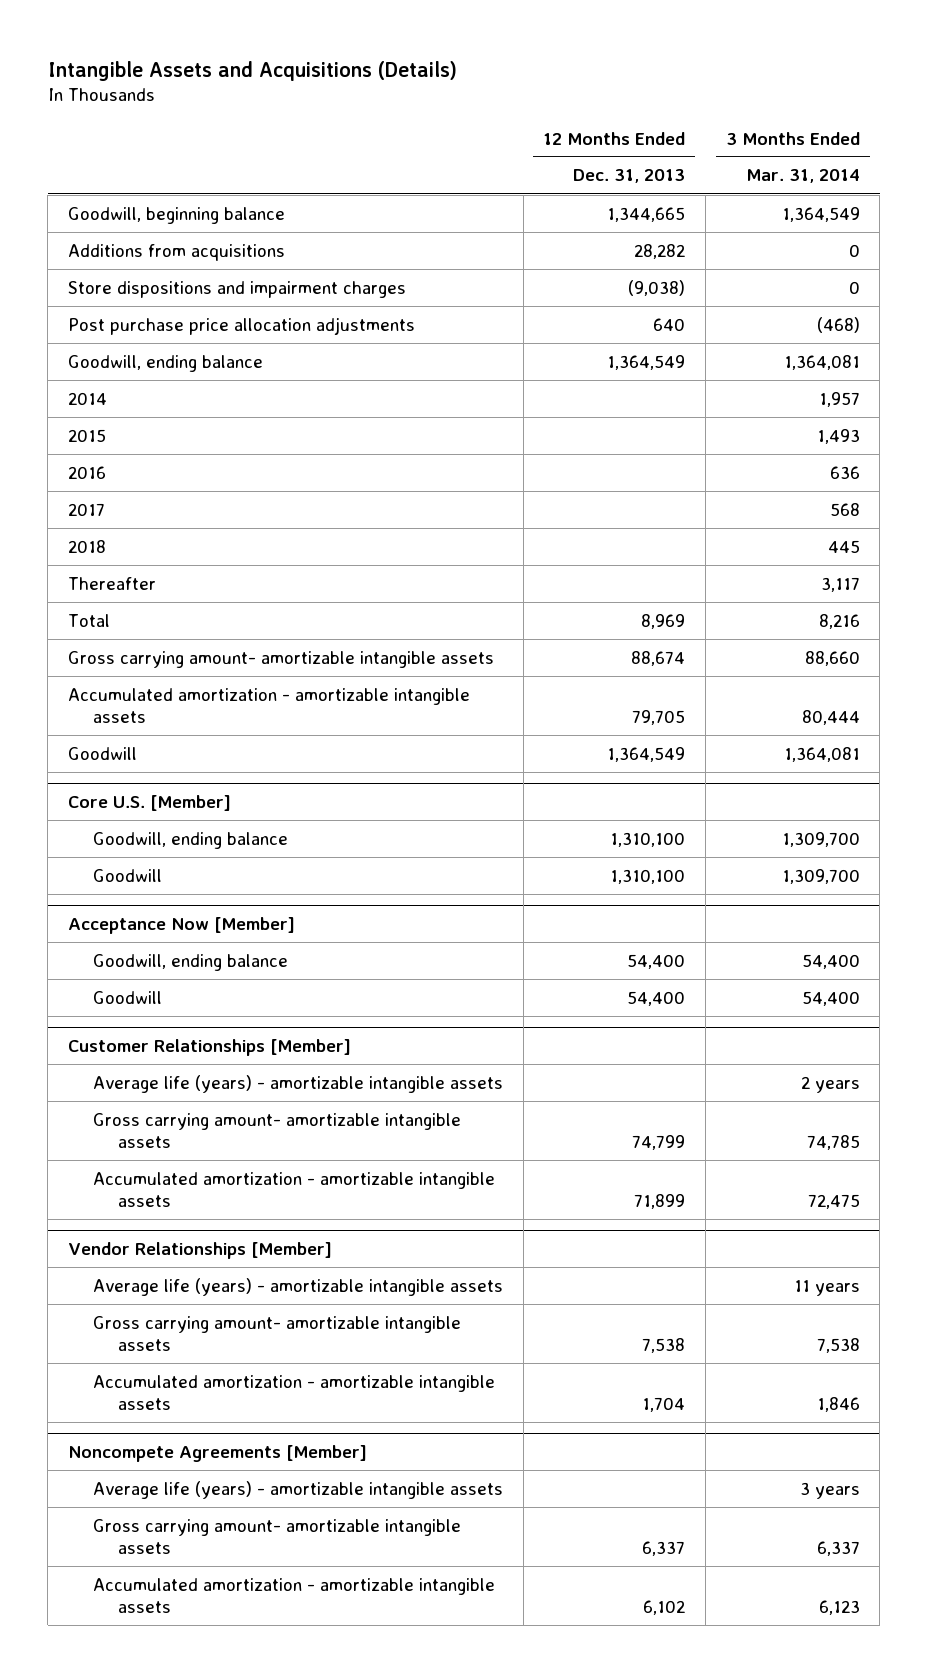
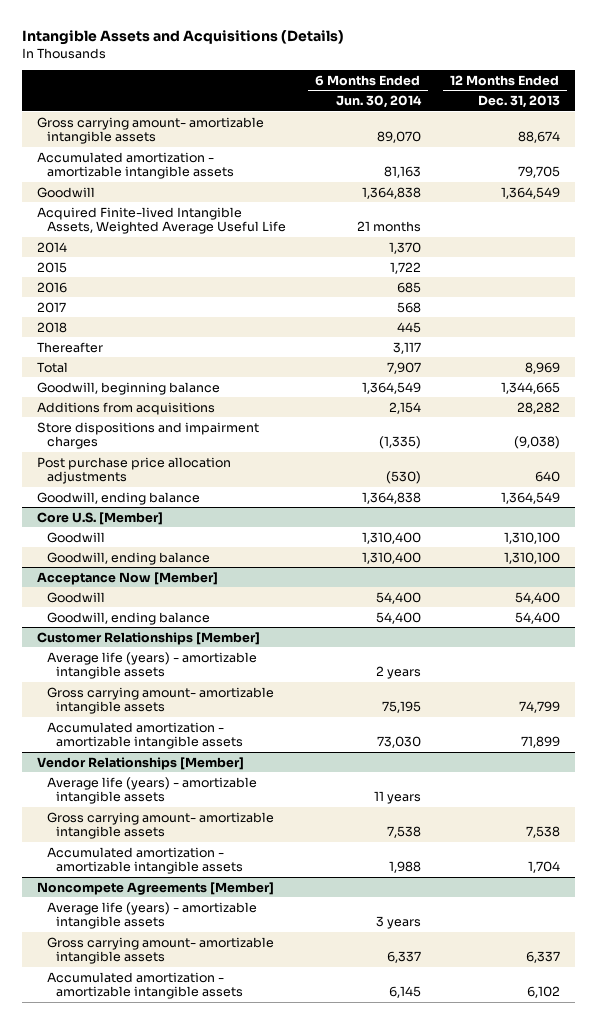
- | 12 Months Ended Dec. 31, 2013 | 3 Months Ended Mar. 31, 2014
+ | 6 Months Ended Jun. 30, 2014 | 12 Months Ended Dec. 31, 2013
moved up: Gross carrying amount- amortizable intangible assets | 89,070 | 88,674
moved up: Accumulated amortization - amortizable intangible assets | 81,163 | 79,705
moved up: Goodwill | 1,364,838 | 1,364,549
+ Acquired Finite-lived Intangible Assets, Weighted Average Useful Life | 21 months |
moved down: Goodwill, beginning balance | 1,364,549 | 1,344,665
moved down: Additions from acquisitions | 2,154 | 28,282
moved down: Store dispositions and impairment charges | (1,335) | (9,038)
moved down: Post purchase price allocation adjustments | (530) | 640
moved down: Goodwill, ending balance | 1,364,838 | 1,364,549
@ Core U.S. [Member]
moved down: Goodwill, ending balance | 1,310,400 | 1,310,100
@ Acceptance Now [Member]
moved down: Goodwill, ending balance | 54,400 | 54,400

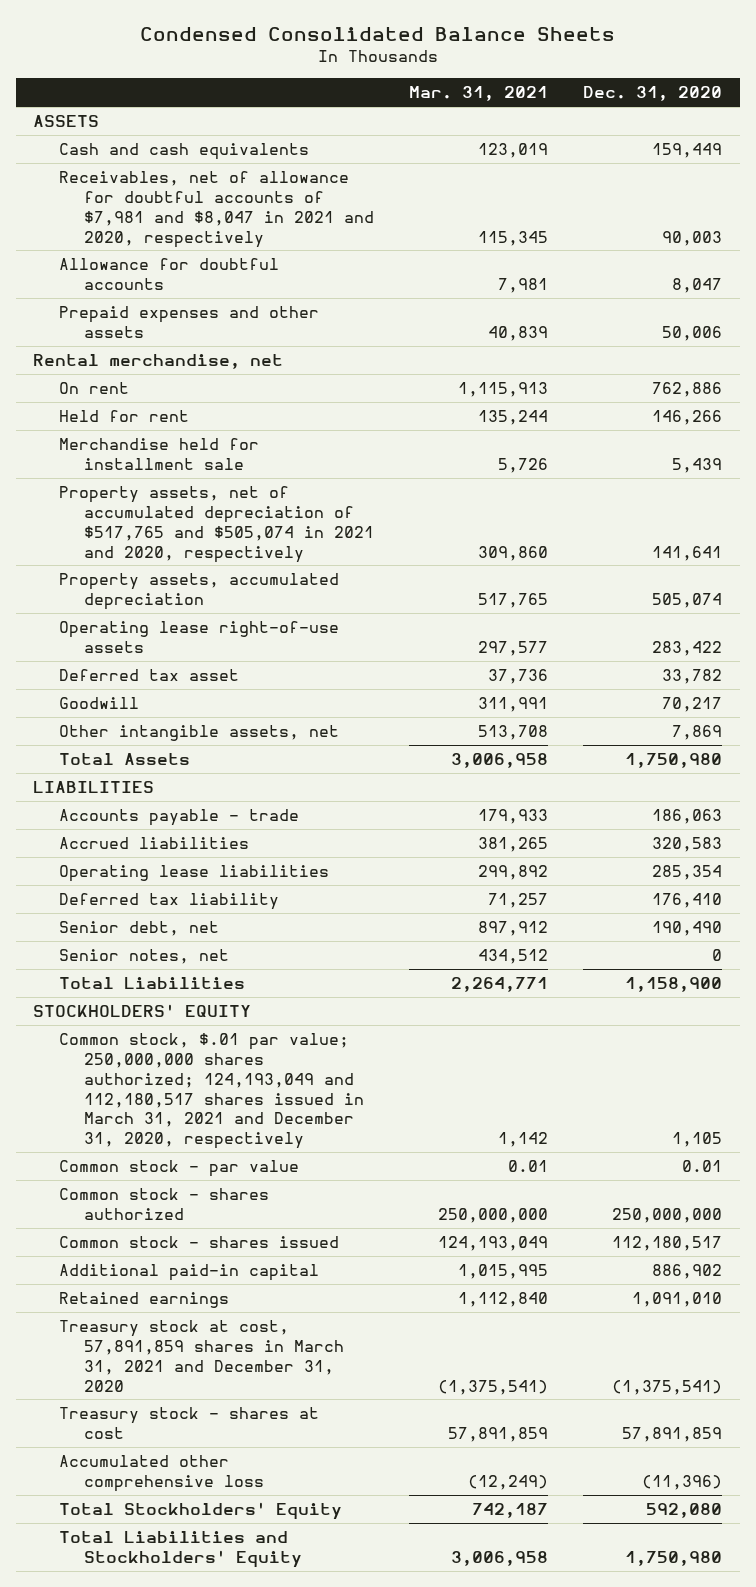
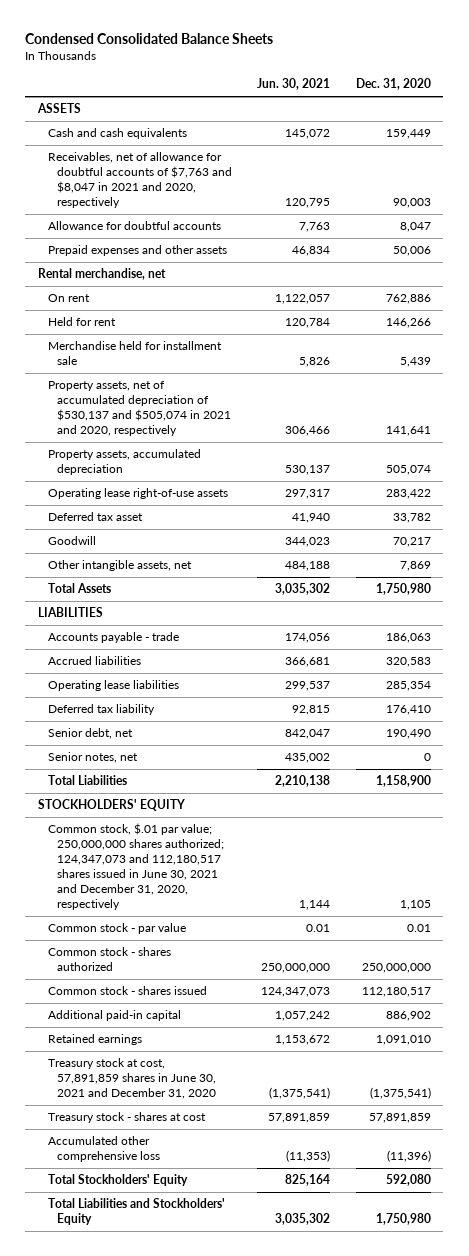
- | Mar. 31, 2021 | Dec. 31, 2020
+ | Jun. 30, 2021 | Dec. 31, 2020
- Receivables, net of allowance for doubtful accounts of $7,981 and $8,047 in 2021 and 2020, respectively | 115,345 | 90,003
+ Receivables, net of allowance for doubtful accounts of $7,763 and $8,047 in 2021 and 2020, respectively | 120,795 | 90,003
- Property assets, net of accumulated depreciation of $517,765 and $505,074 in 2021 and 2020, respectively | 309,860 | 141,641
+ Property assets, net of accumulated depreciation of $530,137 and $505,074 in 2021 and 2020, respectively | 306,466 | 141,641
- Common stock, $.01 par value; 250,000,000 shares authorized; 124,193,049 and 112,180,517 shares issued in March 31, 2021 and December 31, 2020, respectively | 1,142 | 1,105
+ Common stock, $.01 par value; 250,000,000 shares authorized; 124,347,073 and 112,180,517 shares issued in June 30, 2021 and December 31, 2020, respectively | 1,144 | 1,105
- Treasury stock at cost, 57,891,859 shares in March 31, 2021 and December 31, 2020 | (1,375,541) | (1,375,541)
+ Treasury stock at cost, 57,891,859 shares in June 30, 2021 and December 31, 2020 | (1,375,541) | (1,375,541)

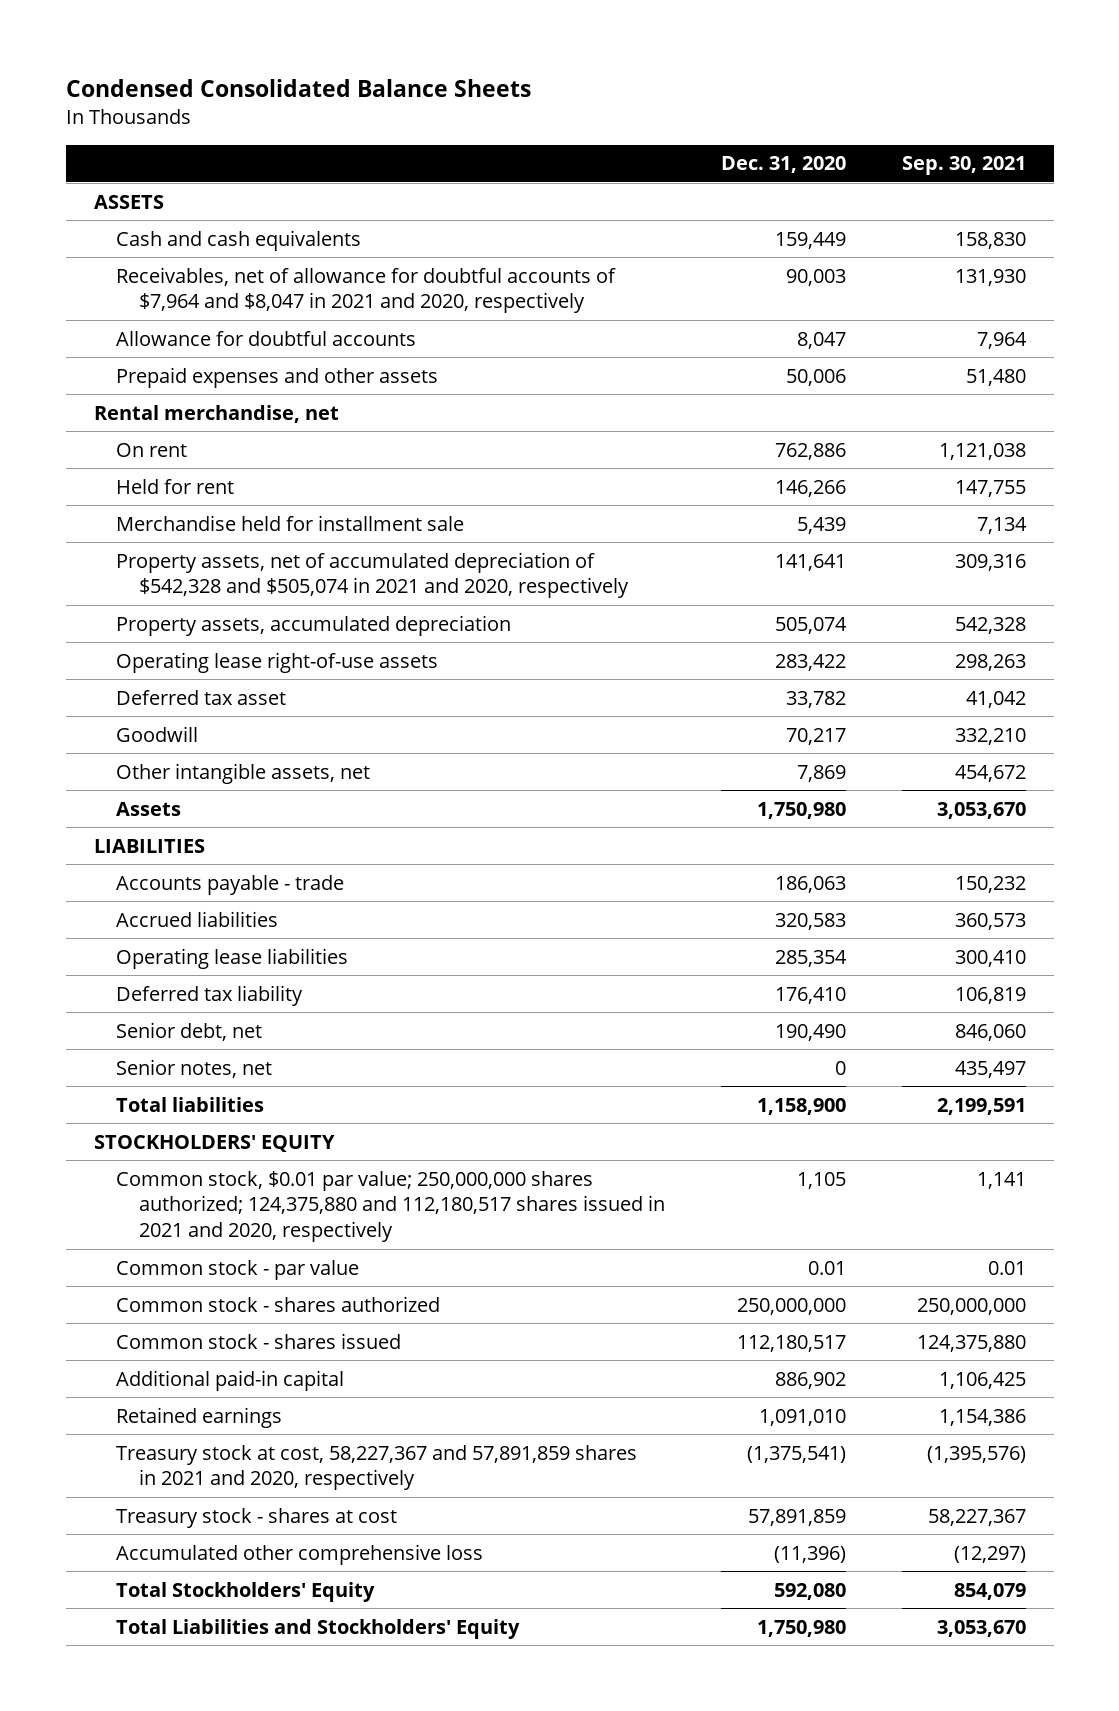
- | Jun. 30, 2021 | Dec. 31, 2020
+ | Dec. 31, 2020 | Sep. 30, 2021
- Receivables, net of allowance for doubtful accounts of $7,763 and $8,047 in 2021 and 2020, respectively | 120,795 | 90,003
+ Receivables, net of allowance for doubtful accounts of $7,964 and $8,047 in 2021 and 2020, respectively | 90,003 | 131,930
- Property assets, net of accumulated depreciation of $530,137 and $505,074 in 2021 and 2020, respectively | 306,466 | 141,641
+ Property assets, net of accumulated depreciation of $542,328 and $505,074 in 2021 and 2020, respectively | 141,641 | 309,316
- Total Assets | 3,035,302 | 1,750,980
+ Assets | 1,750,980 | 3,053,670
- Total Liabilities | 2,210,138 | 1,158,900
+ Total liabilities | 1,158,900 | 2,199,591
- Common stock, $.01 par value; 250,000,000 shares authorized; 124,347,073 and 112,180,517 shares issued in June 30, 2021 and December 31, 2020, respectively | 1,144 | 1,105
+ Common stock, $0.01 par value; 250,000,000 shares authorized; 124,375,880 and 112,180,517 shares issued in 2021 and 2020, respectively | 1,105 | 1,141
- Treasury stock at cost, 57,891,859 shares in June 30, 2021 and December 31, 2020 | (1,375,541) | (1,375,541)
+ Treasury stock at cost, 58,227,367 and 57,891,859 shares in 2021 and 2020, respectively | (1,375,541) | (1,395,576)

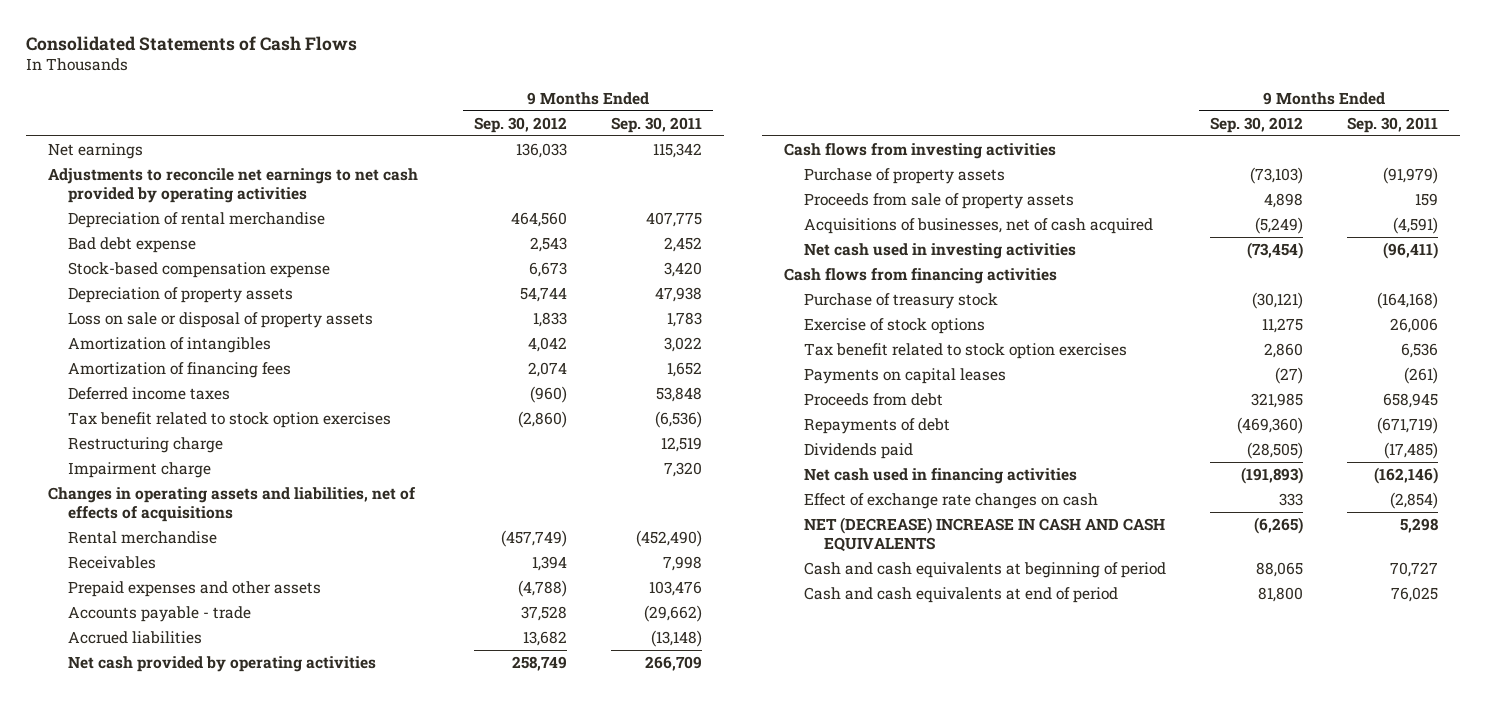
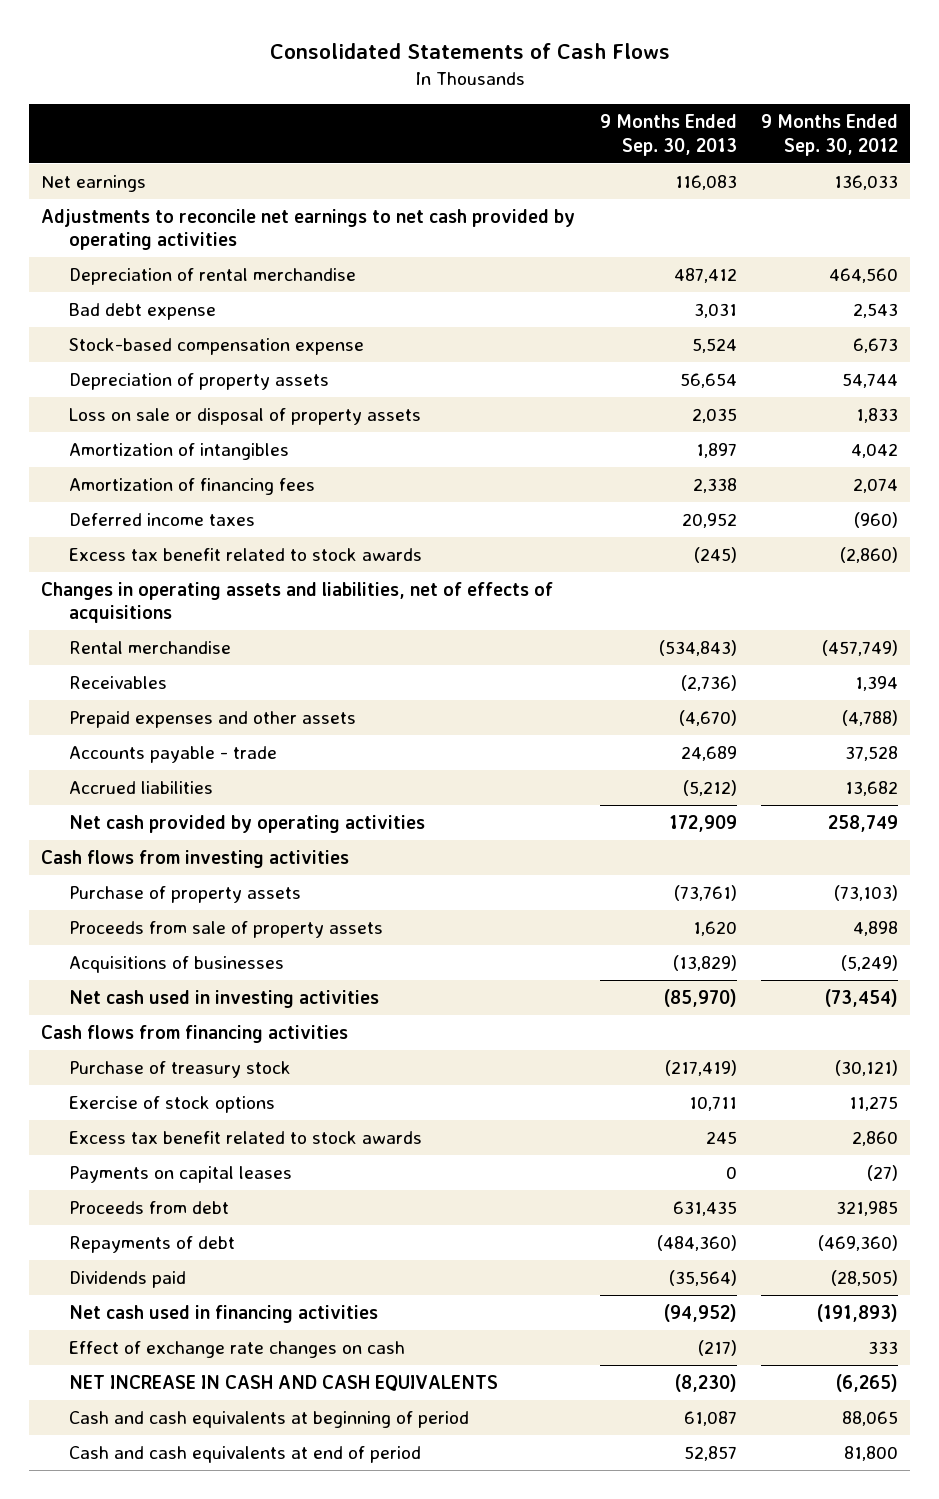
- | 9 Months Ended Sep. 30, 2012 | 9 Months Ended Sep. 30, 2011
+ | 9 Months Ended Sep. 30, 2013 | 9 Months Ended Sep. 30, 2012
- Tax benefit related to stock option exercises | (2,860) | (6,536)
- Restructuring charge | | 12,519
- Impairment charge | | 7,320
+ Excess tax benefit related to stock awards | (245) | (2,860)
- Acquisitions of businesses, net of cash acquired | (5,249) | (4,591)
+ Acquisitions of businesses | (13,829) | (5,249)
- Tax benefit related to stock option exercises | 2,860 | 6,536
+ Excess tax benefit related to stock awards | 245 | 2,860
- NET (DECREASE) INCREASE IN CASH AND CASH EQUIVALENTS | (6,265) | 5,298
+ NET INCREASE IN CASH AND CASH EQUIVALENTS | (8,230) | (6,265)

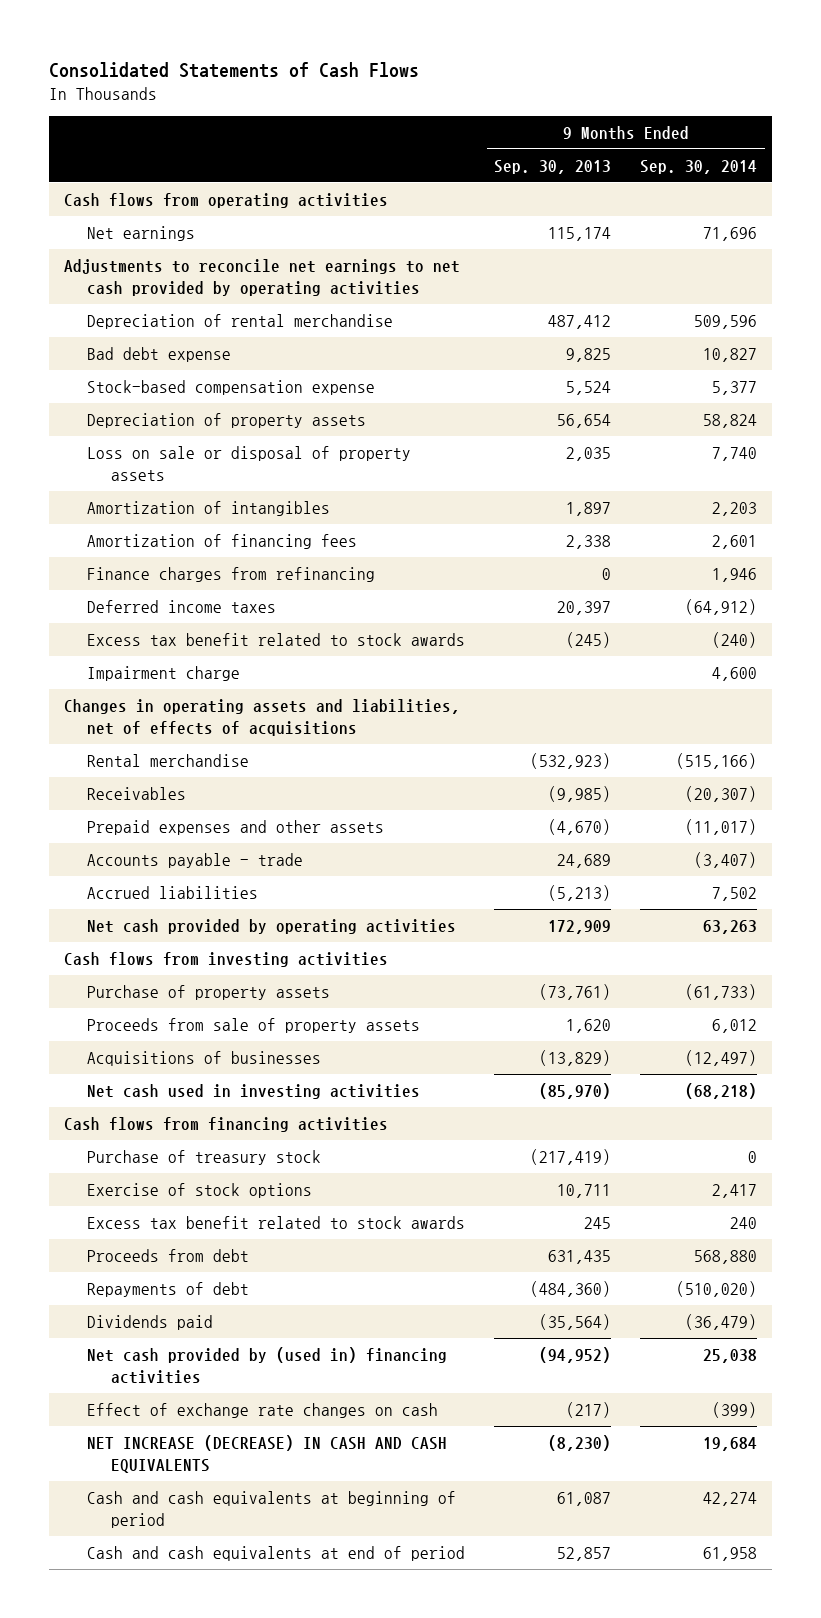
- | 9 Months Ended Sep. 30, 2013 | 9 Months Ended Sep. 30, 2012
+ | 9 Months Ended Sep. 30, 2013 | 9 Months Ended Sep. 30, 2014
- Net earnings | 116,083 | 136,033
+ Cash flows from operating activities
+ Net earnings | 115,174 | 71,696
- Bad debt expense | 3,031 | 2,543
+ Bad debt expense | 9,825 | 10,827
- Deferred income taxes | 20,952 | (960)
+ Finance charges from refinancing | 0 | 1,946
+ Deferred income taxes | 20,397 | (64,912)
+ Impairment charge | | 4,600
- Rental merchandise | (534,843) | (457,749)
- Receivables | (2,736) | 1,394
+ Rental merchandise | (532,923) | (515,166)
+ Receivables | (9,985) | (20,307)
- Accrued liabilities | (5,212) | 13,682
+ Accrued liabilities | (5,213) | 7,502
- Payments on capital leases | 0 | (27)
- Net cash used in financing activities | (94,952) | (191,893)
+ Net cash provided by (used in) financing activities | (94,952) | 25,038
- NET INCREASE IN CASH AND CASH EQUIVALENTS | (8,230) | (6,265)
+ NET INCREASE (DECREASE) IN CASH AND CASH EQUIVALENTS | (8,230) | 19,684

